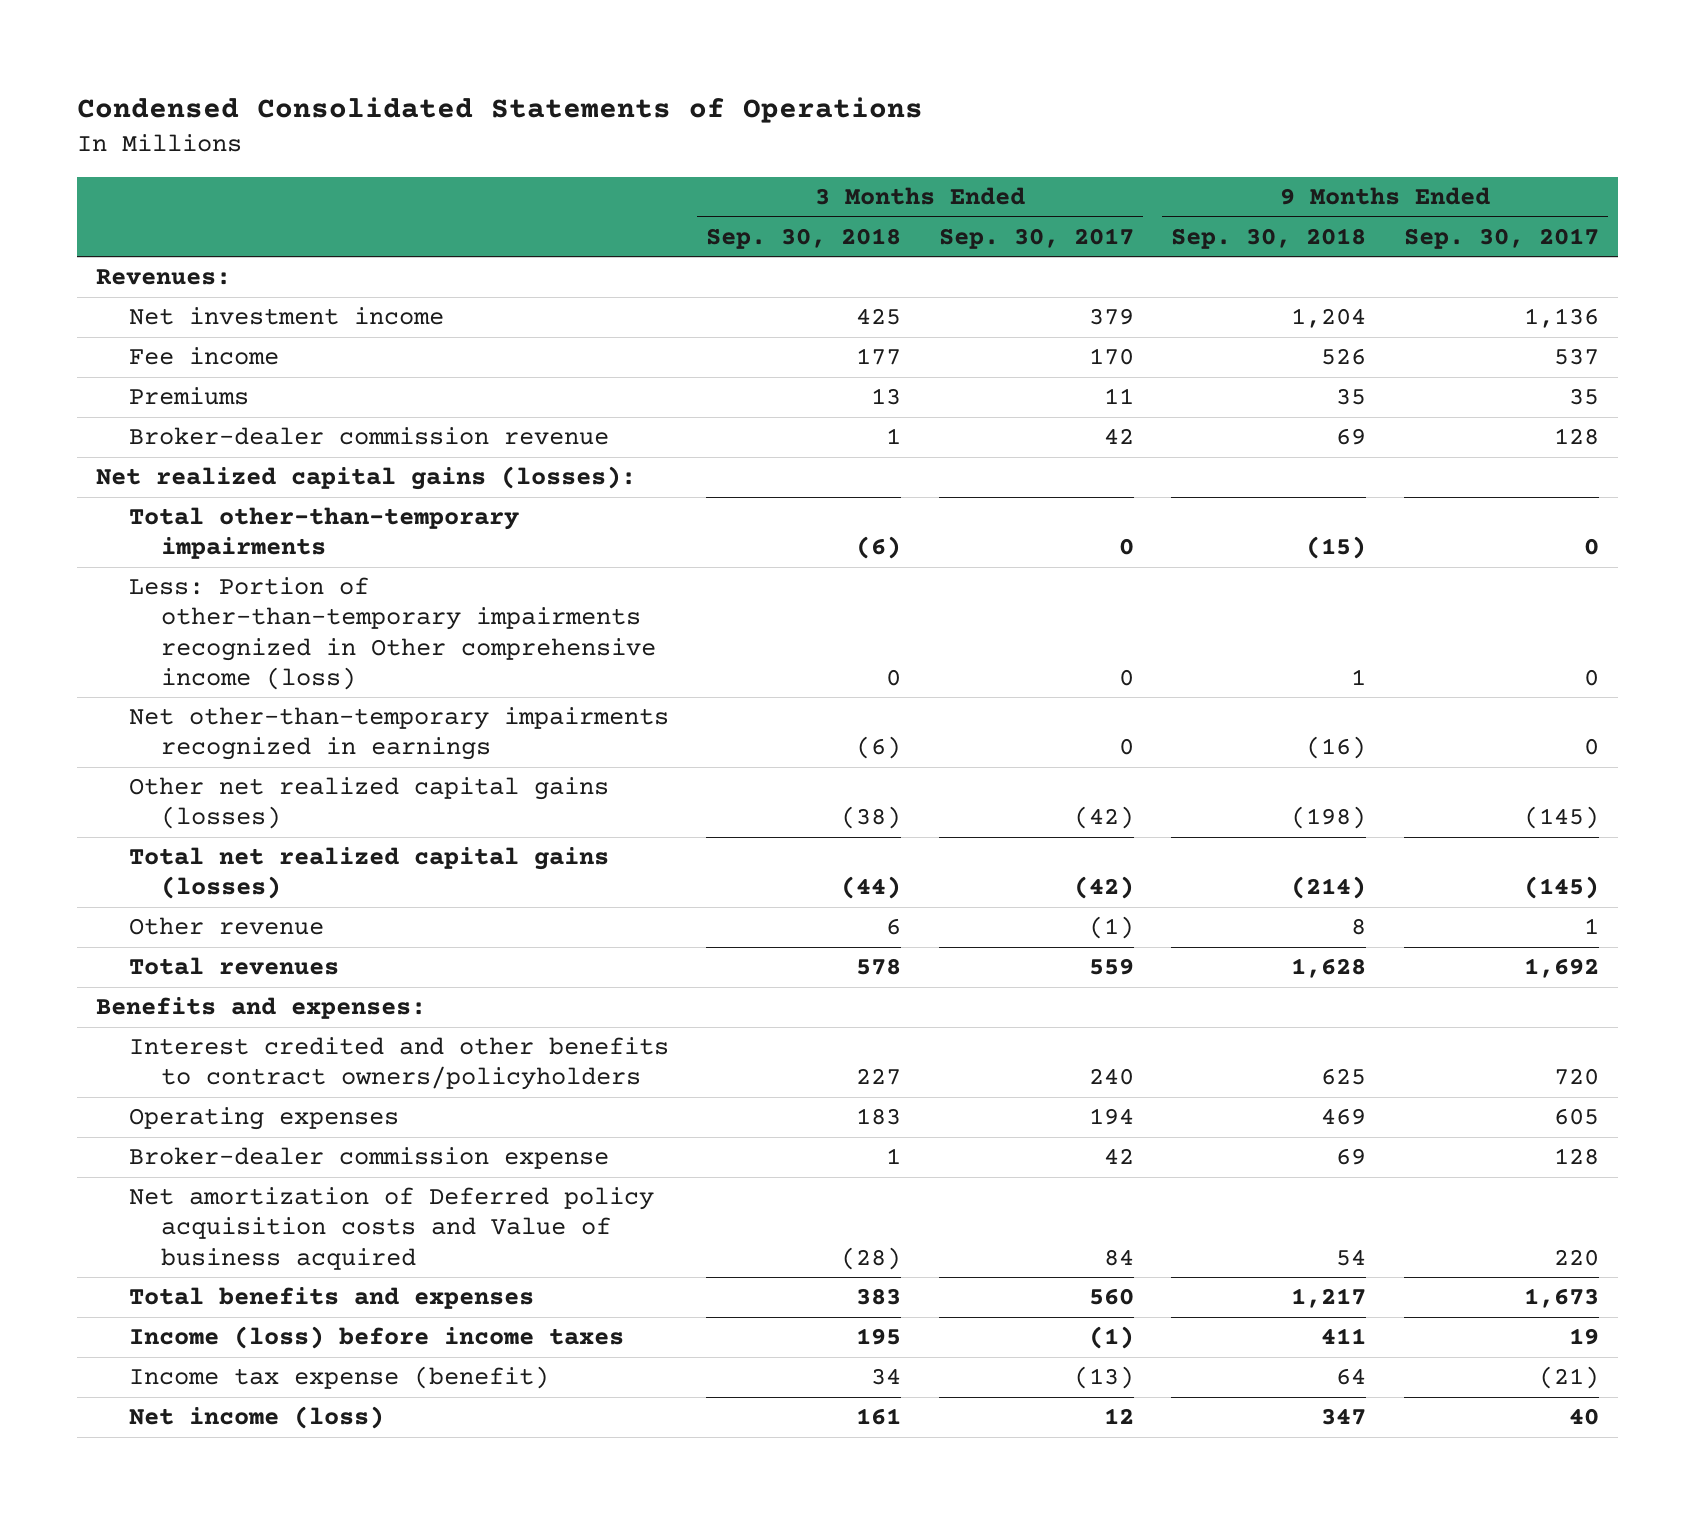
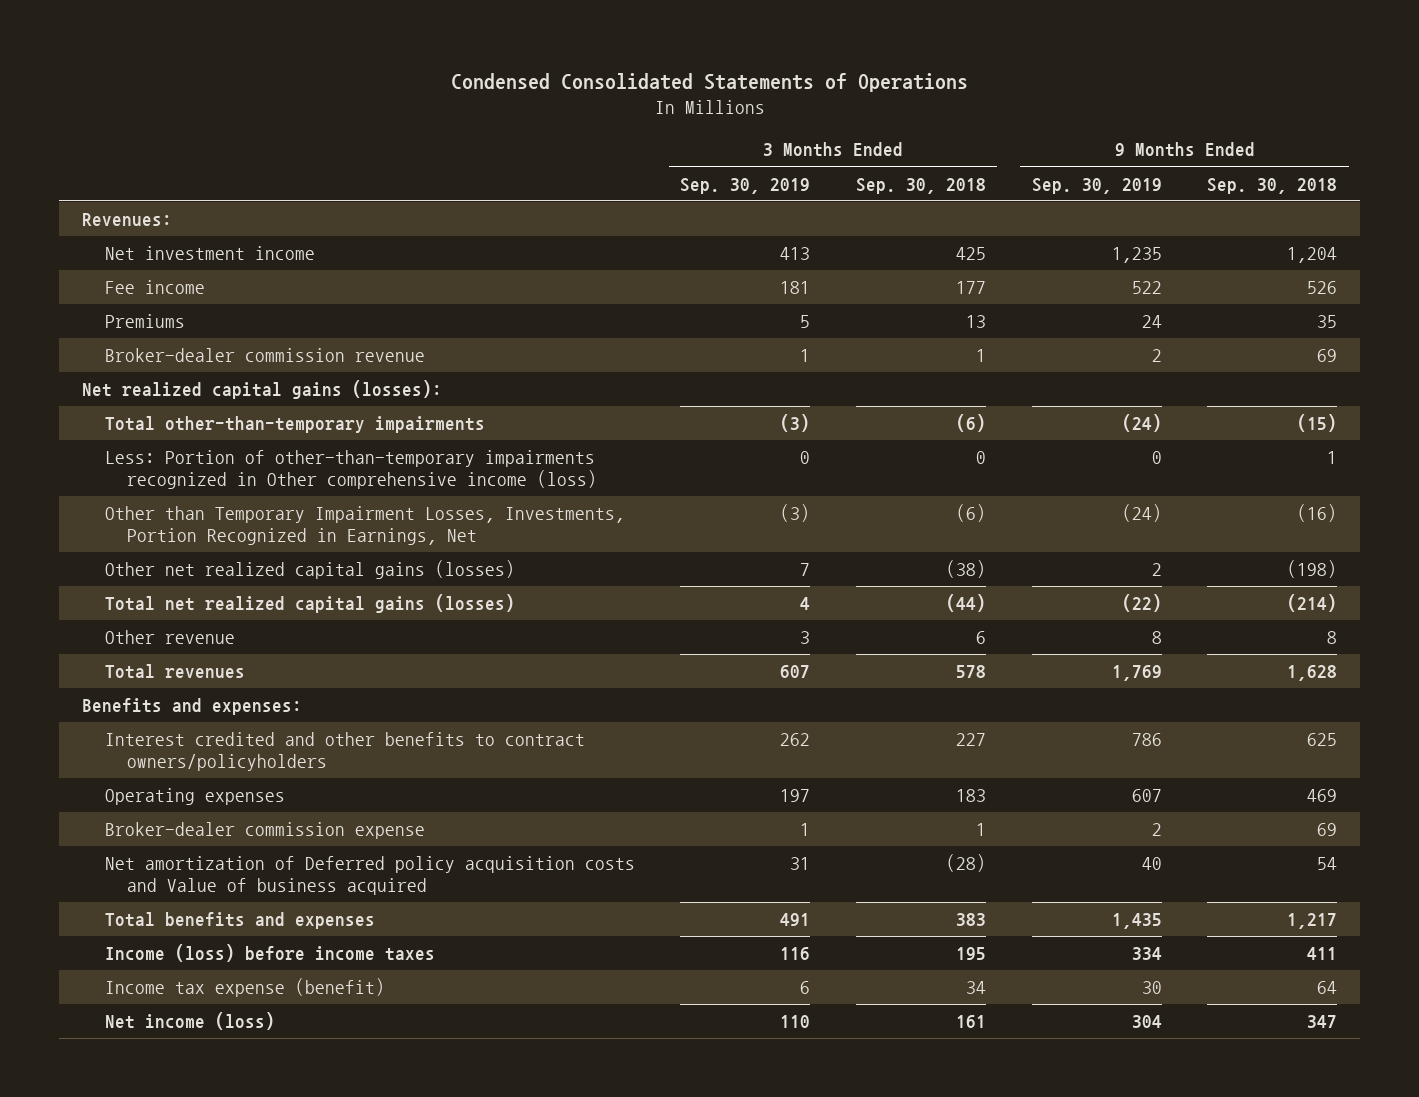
- | 3 Months Ended Sep. 30, 2018 | 3 Months Ended Sep. 30, 2017 | 9 Months Ended Sep. 30, 2018 | 9 Months Ended Sep. 30, 2017
+ | 3 Months Ended Sep. 30, 2019 | 3 Months Ended Sep. 30, 2018 | 9 Months Ended Sep. 30, 2019 | 9 Months Ended Sep. 30, 2018
- Net other-than-temporary impairments recognized in earnings | (6) | 0 | (16) | 0
+ Other than Temporary Impairment Losses, Investments, Portion Recognized in Earnings, Net | (3) | (6) | (24) | (16)

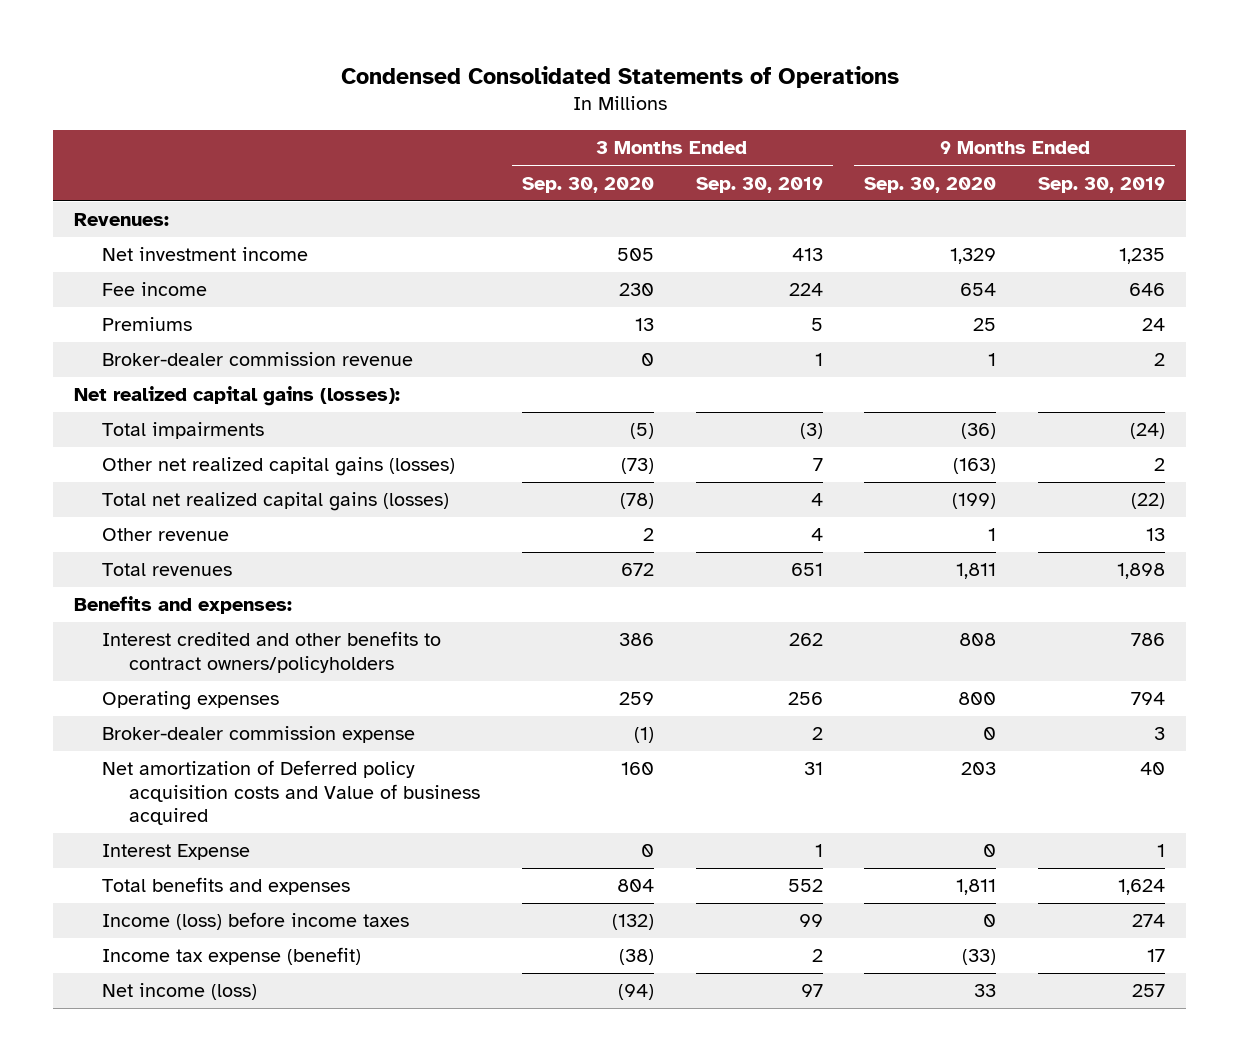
- | 3 Months Ended Sep. 30, 2019 | 3 Months Ended Sep. 30, 2018 | 9 Months Ended Sep. 30, 2019 | 9 Months Ended Sep. 30, 2018
+ | 3 Months Ended Sep. 30, 2020 | 3 Months Ended Sep. 30, 2019 | 9 Months Ended Sep. 30, 2020 | 9 Months Ended Sep. 30, 2019
- Fee income | 181 | 177 | 522 | 526
+ Fee income | 230 | 224 | 654 | 646
- Total other-than-temporary impairments | (3) | (6) | (24) | (15)
- Less: Portion of other-than-temporary impairments recognized in Other comprehensive income (loss) | 0 | 0 | 0 | 1
- Other than Temporary Impairment Losses, Investments, Portion Recognized in Earnings, Net | (3) | (6) | (24) | (16)
+ Total impairments | (5) | (3) | (36) | (24)
- Other revenue | 3 | 6 | 8 | 8
- Total revenues | 607 | 578 | 1,769 | 1,628
+ Other revenue | 2 | 4 | 1 | 13
+ Total revenues | 672 | 651 | 1,811 | 1,898
- Operating expenses | 197 | 183 | 607 | 469
- Broker-dealer commission expense | 1 | 1 | 2 | 69
+ Operating expenses | 259 | 256 | 800 | 794
+ Broker-dealer commission expense | (1) | 2 | 0 | 3
- Total benefits and expenses | 491 | 383 | 1,435 | 1,217
- Income (loss) before income taxes | 116 | 195 | 334 | 411
- Income tax expense (benefit) | 6 | 34 | 30 | 64
- Net income (loss) | 110 | 161 | 304 | 347
+ Interest Expense | 0 | 1 | 0 | 1
+ Total benefits and expenses | 804 | 552 | 1,811 | 1,624
+ Income (loss) before income taxes | (132) | 99 | 0 | 274
+ Income tax expense (benefit) | (38) | 2 | (33) | 17
+ Net income (loss) | (94) | 97 | 33 | 257

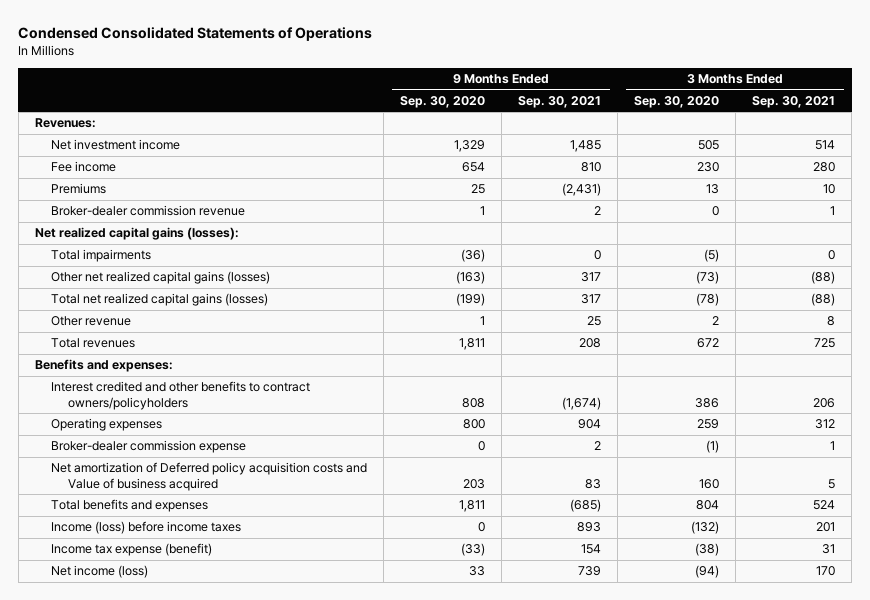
- | 3 Months Ended Sep. 30, 2020 | 3 Months Ended Sep. 30, 2019 | 9 Months Ended Sep. 30, 2020 | 9 Months Ended Sep. 30, 2019
+ | 9 Months Ended Sep. 30, 2020 | 9 Months Ended Sep. 30, 2021 | 3 Months Ended Sep. 30, 2020 | 3 Months Ended Sep. 30, 2021
- Interest Expense | 0 | 1 | 0 | 1

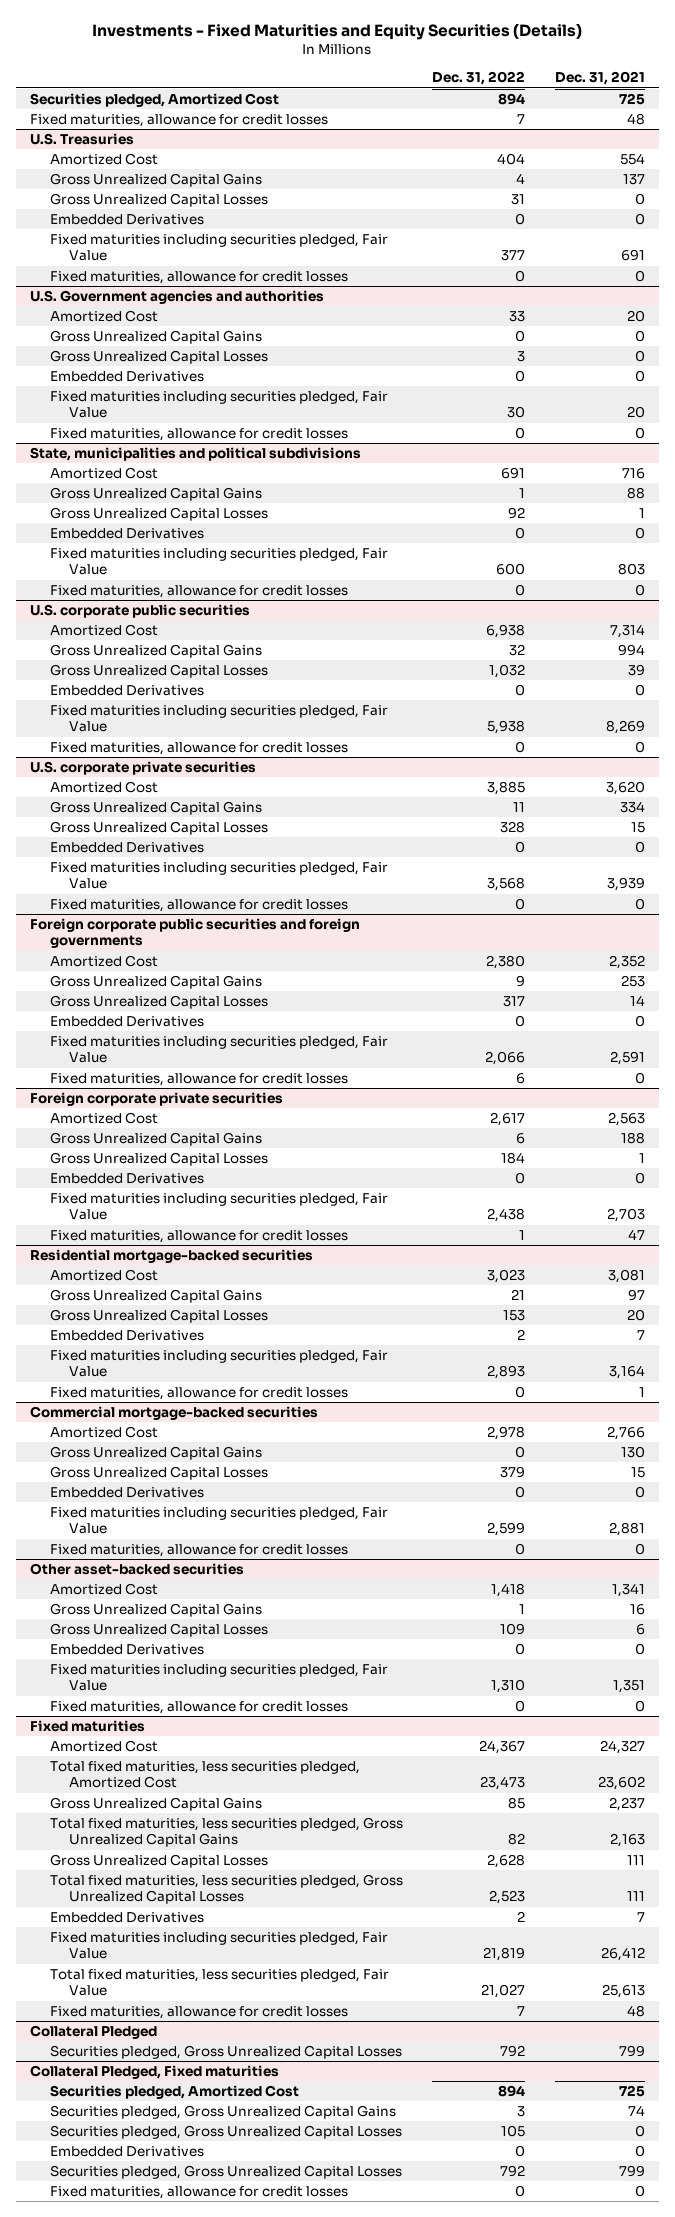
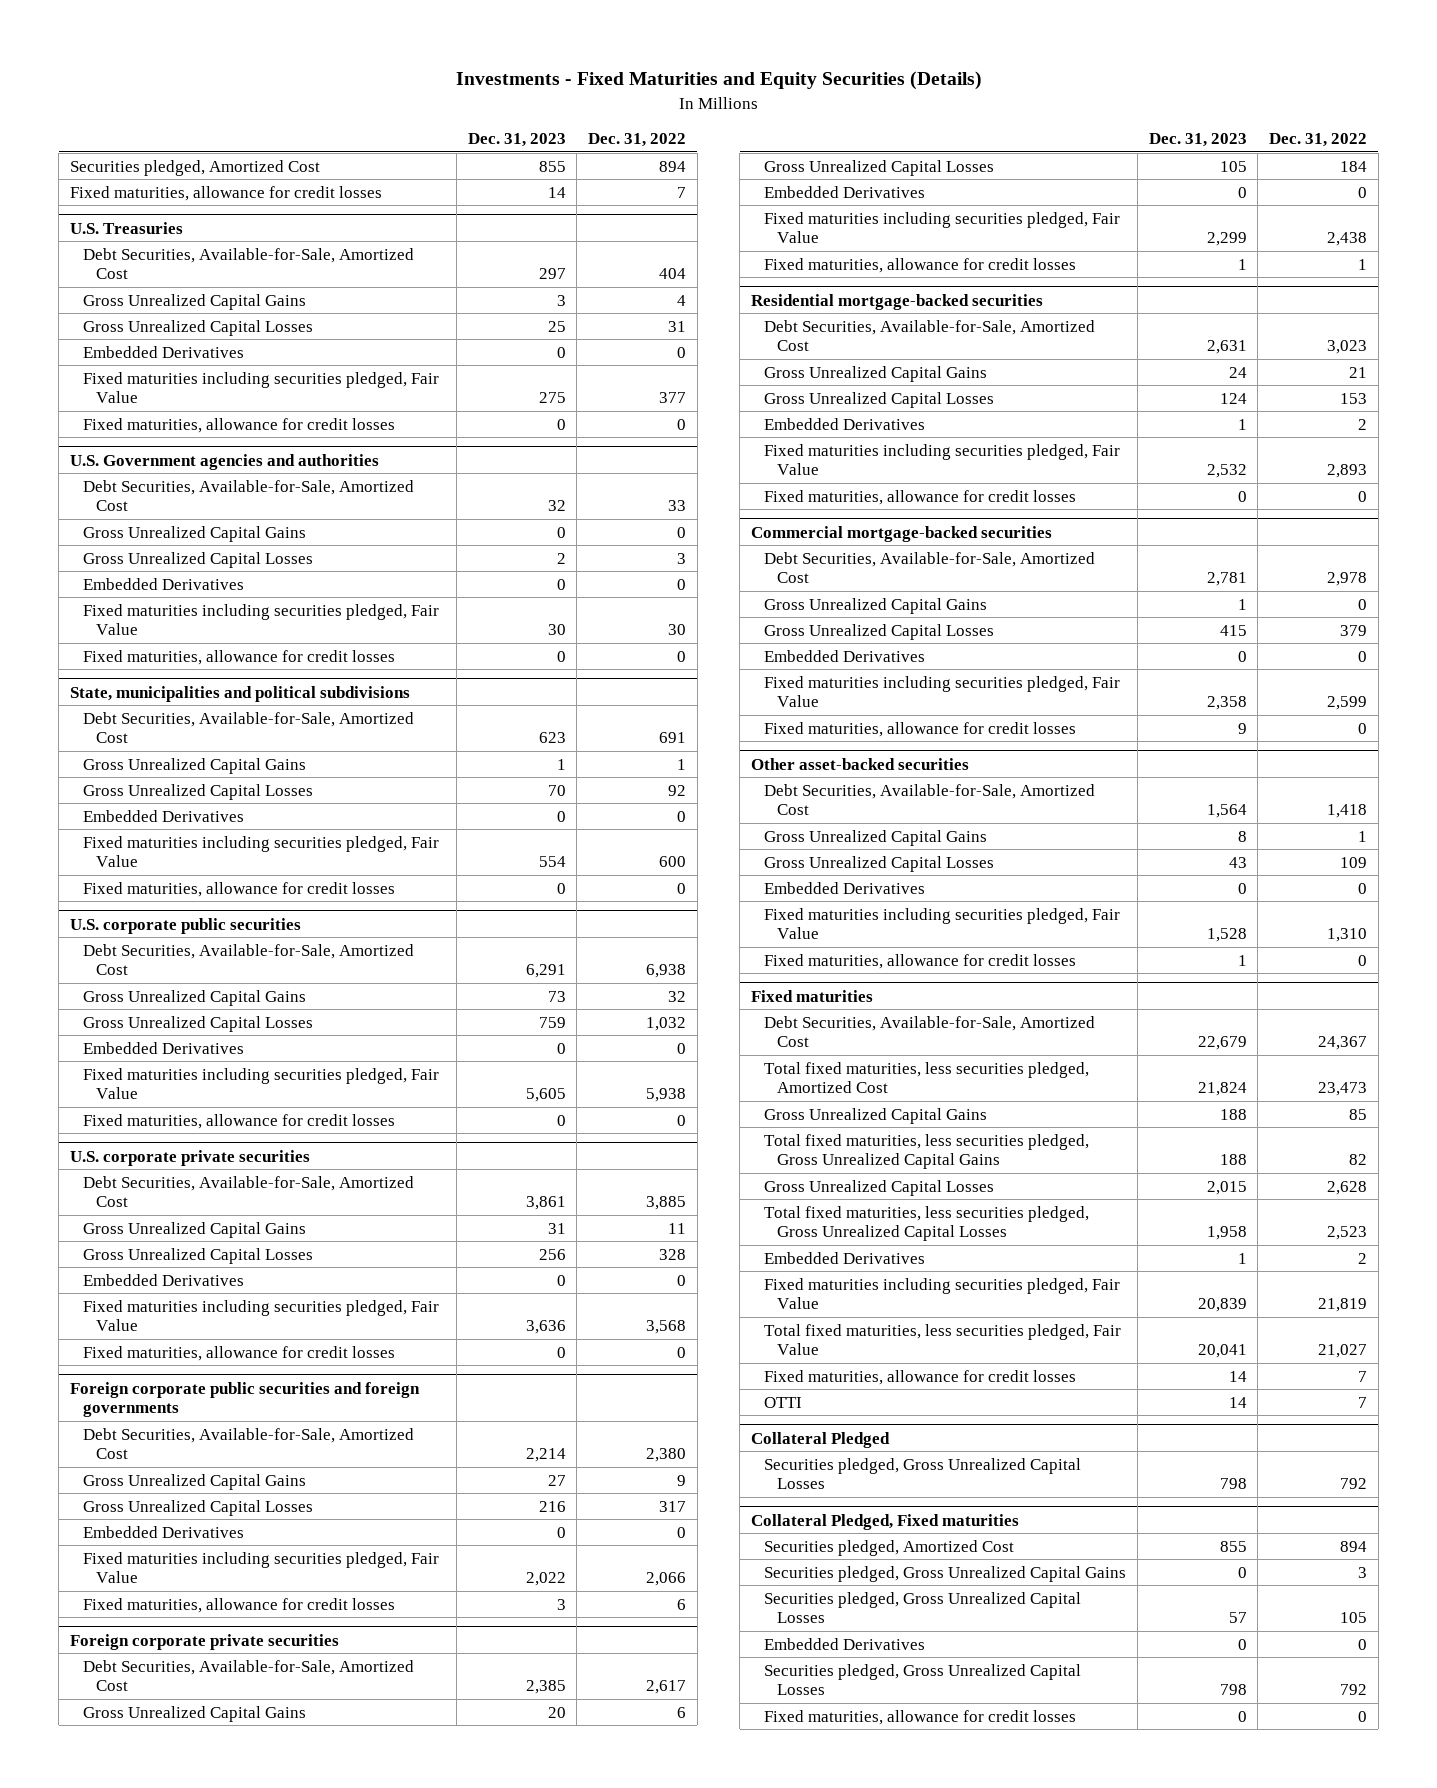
- | Dec. 31, 2022 | Dec. 31, 2021
+ | Dec. 31, 2023 | Dec. 31, 2022
@ U.S. Treasuries
- Amortized Cost | 404 | 554
+ Debt Securities, Available-for-Sale, Amortized Cost | 297 | 404
@ U.S. Government agencies and authorities
- Amortized Cost | 33 | 20
+ Debt Securities, Available-for-Sale, Amortized Cost | 32 | 33
@ State, municipalities and political subdivisions
- Amortized Cost | 691 | 716
+ Debt Securities, Available-for-Sale, Amortized Cost | 623 | 691
@ U.S. corporate public securities
- Amortized Cost | 6,938 | 7,314
+ Debt Securities, Available-for-Sale, Amortized Cost | 6,291 | 6,938
@ U.S. corporate private securities
- Amortized Cost | 3,885 | 3,620
+ Debt Securities, Available-for-Sale, Amortized Cost | 3,861 | 3,885
@ Foreign corporate public securities and foreign governments
- Amortized Cost | 2,380 | 2,352
+ Debt Securities, Available-for-Sale, Amortized Cost | 2,214 | 2,380
@ Foreign corporate private securities
- Amortized Cost | 2,617 | 2,563
+ Debt Securities, Available-for-Sale, Amortized Cost | 2,385 | 2,617
@ Residential mortgage-backed securities
- Amortized Cost | 3,023 | 3,081
+ Debt Securities, Available-for-Sale, Amortized Cost | 2,631 | 3,023
@ Commercial mortgage-backed securities
- Amortized Cost | 2,978 | 2,766
+ Debt Securities, Available-for-Sale, Amortized Cost | 2,781 | 2,978
@ Other asset-backed securities
- Amortized Cost | 1,418 | 1,341
+ Debt Securities, Available-for-Sale, Amortized Cost | 1,564 | 1,418
@ Fixed maturities
- Amortized Cost | 24,367 | 24,327
+ Debt Securities, Available-for-Sale, Amortized Cost | 22,679 | 24,367
+ OTTI | 14 | 7

